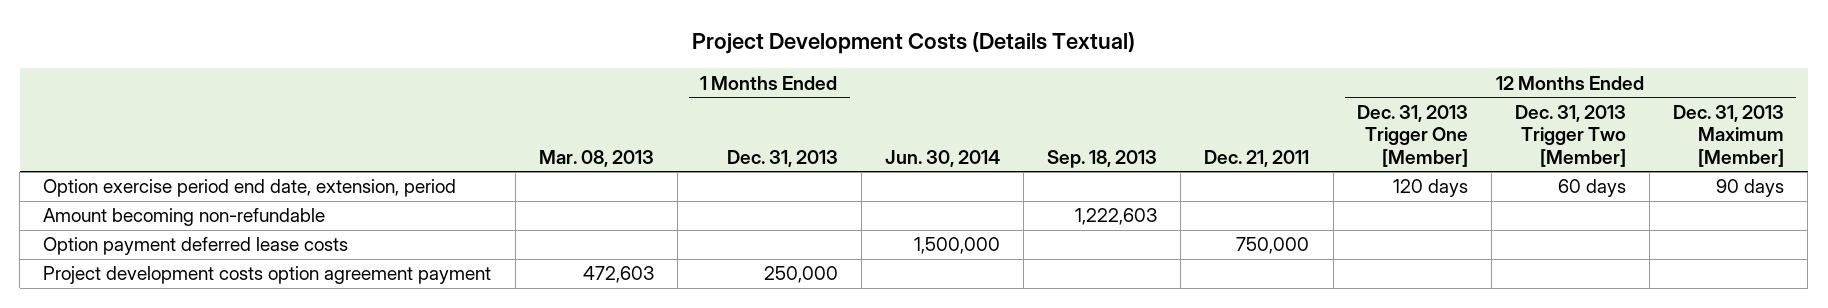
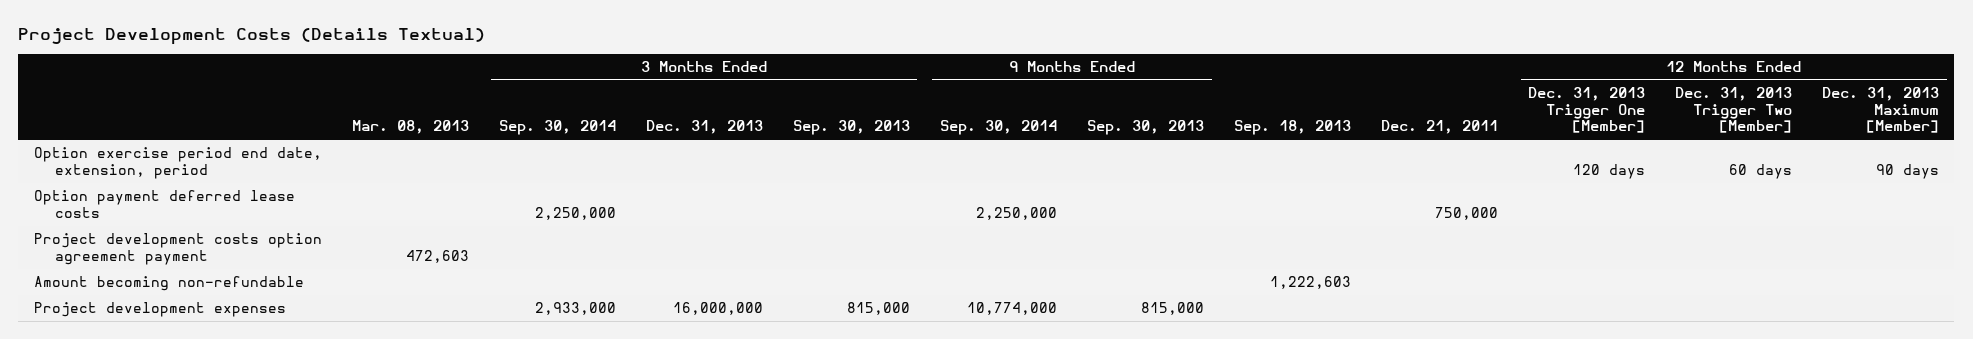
- | Mar. 08, 2013 | 1 Months Ended Dec. 31, 2013 | Jun. 30, 2014 | Sep. 18, 2013 | Dec. 21, 2011 | 12 Months Ended Dec. 31, 2013 Trigger One [Member] | 12 Months Ended Dec. 31, 2013 Trigger Two [Member] | 12 Months Ended Dec. 31, 2013 Maximum [Member]
+ | Mar. 08, 2013 | 3 Months Ended Sep. 30, 2014 | 3 Months Ended Dec. 31, 2013 | 3 Months Ended Sep. 30, 2013 | 9 Months Ended Sep. 30, 2014 | 9 Months Ended Sep. 30, 2013 | Sep. 18, 2013 | Dec. 21, 2011 | 12 Months Ended Dec. 31, 2013 Trigger One [Member] | 12 Months Ended Dec. 31, 2013 Trigger Two [Member] | 12 Months Ended Dec. 31, 2013 Maximum [Member]
moved down: Amount becoming non-refundable | | | | | | | 1,222,603 | | | |
+ Project development expenses | | 2,933,000 | 16,000,000 | 815,000 | 10,774,000 | 815,000 | | | | |

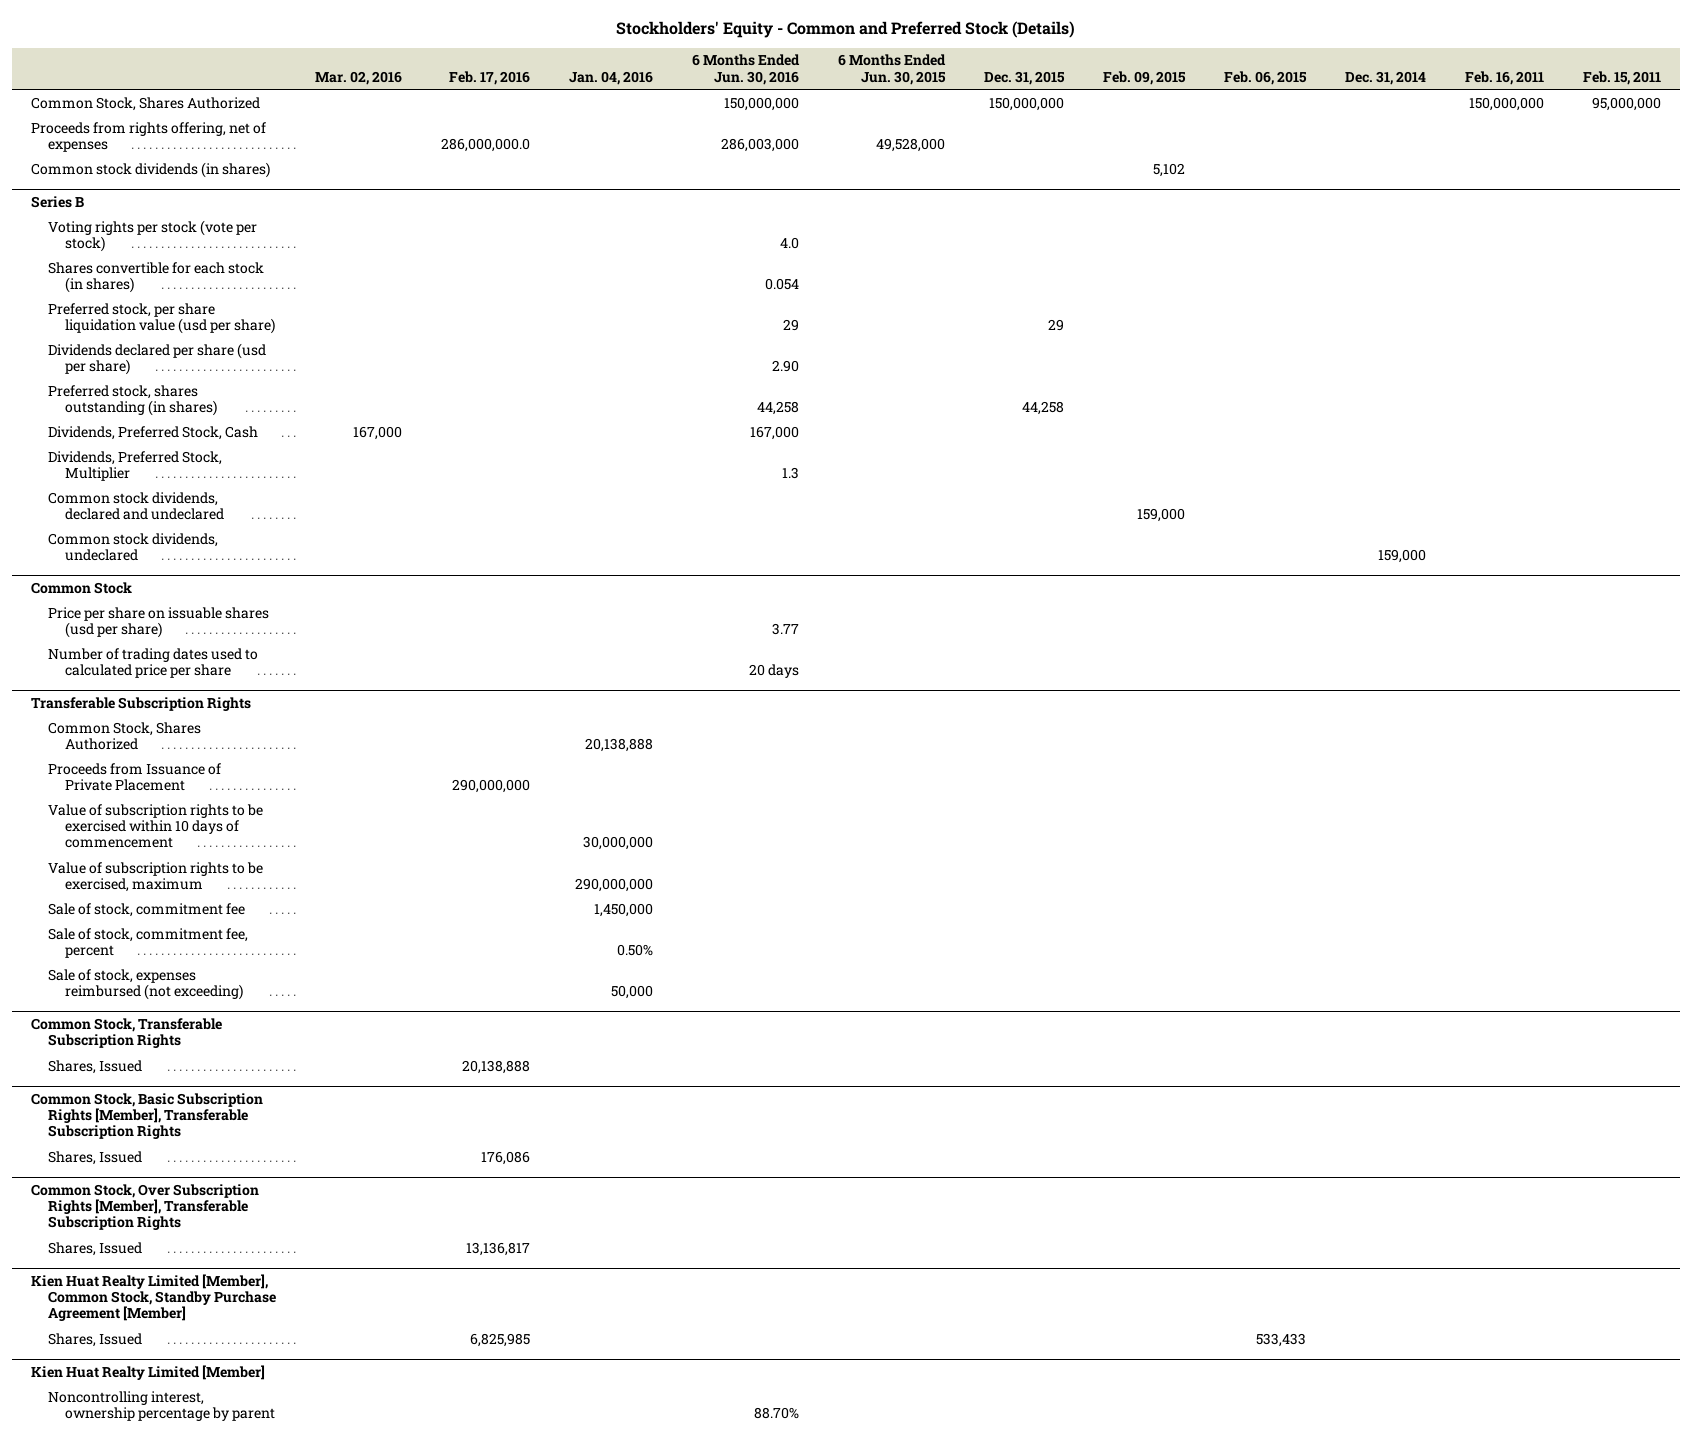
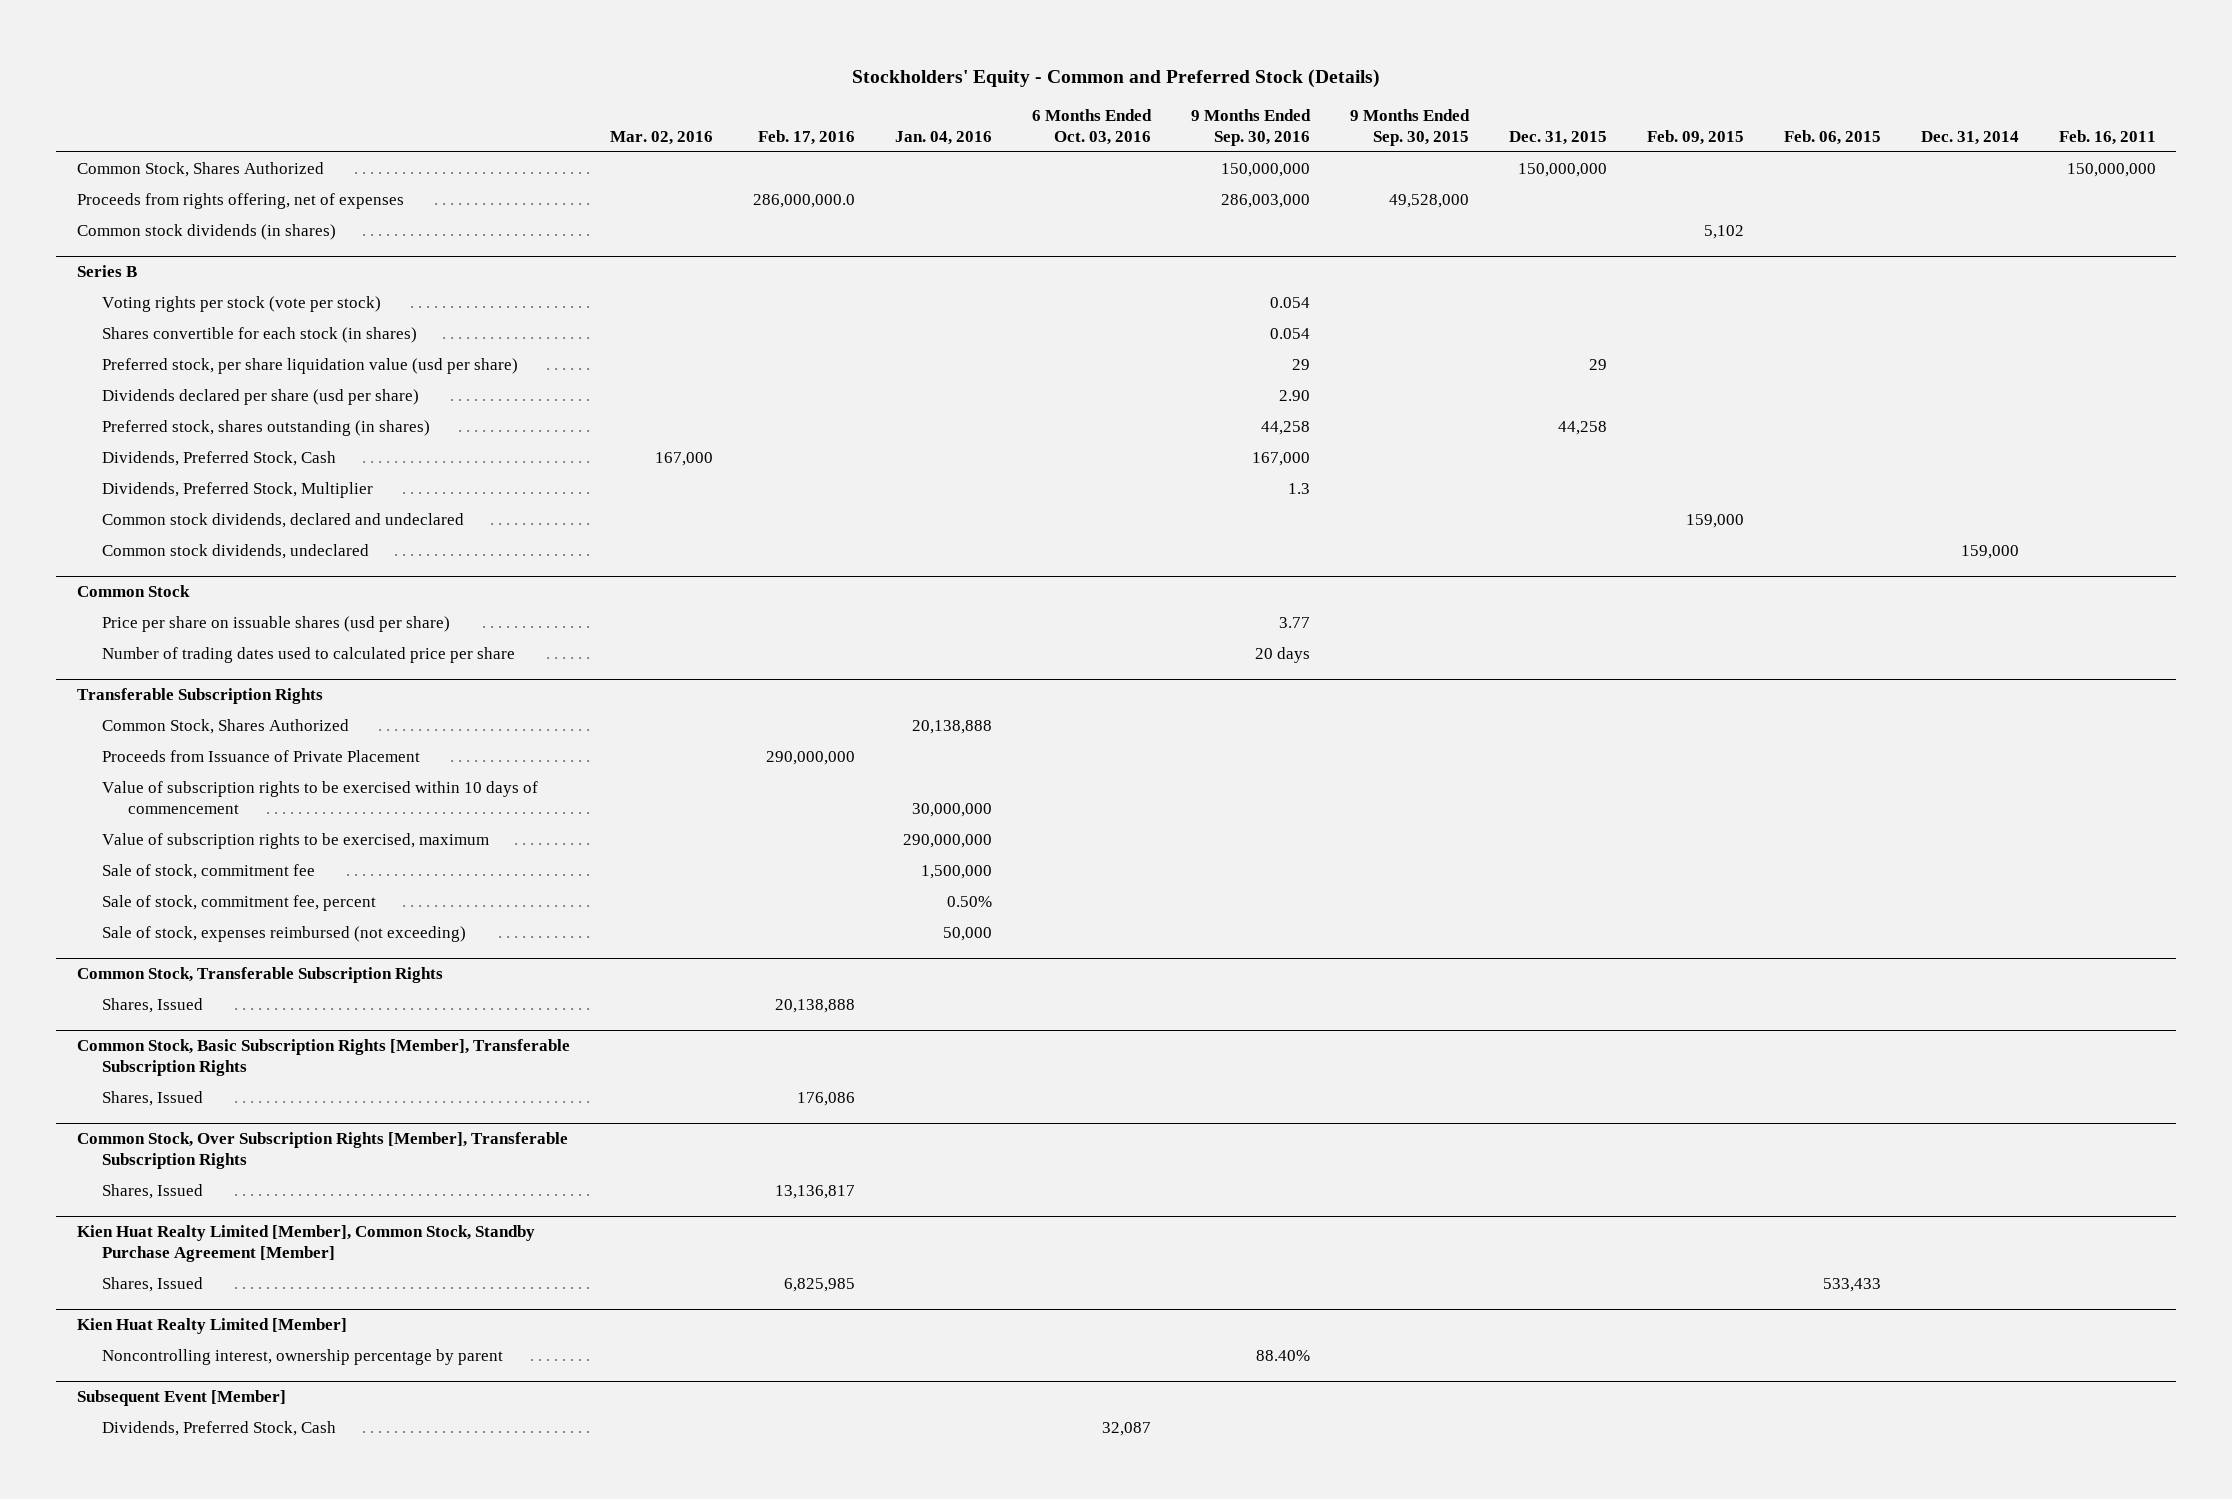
- | Mar. 02, 2016 | Feb. 17, 2016 | Jan. 04, 2016 | 6 Months Ended Jun. 30, 2016 | 6 Months Ended Jun. 30, 2015 | Dec. 31, 2015 | Feb. 09, 2015 | Feb. 06, 2015 | Dec. 31, 2014 | Feb. 16, 2011 | Feb. 15, 2011
+ | Mar. 02, 2016 | Feb. 17, 2016 | Jan. 04, 2016 | 6 Months Ended Oct. 03, 2016 | 9 Months Ended Sep. 30, 2016 | 9 Months Ended Sep. 30, 2015 | Dec. 31, 2015 | Feb. 09, 2015 | Feb. 06, 2015 | Dec. 31, 2014 | Feb. 16, 2011
@ Transferable Subscription Rights
- Sale of stock, commitment fee | | | 1,450,000 | | | | | | | |
+ Sale of stock, commitment fee | | | 1,500,000 | | | | | | | |
+ Subsequent Event [Member]
+ Dividends, Preferred Stock, Cash | | | | 32,087 | | | | | | |

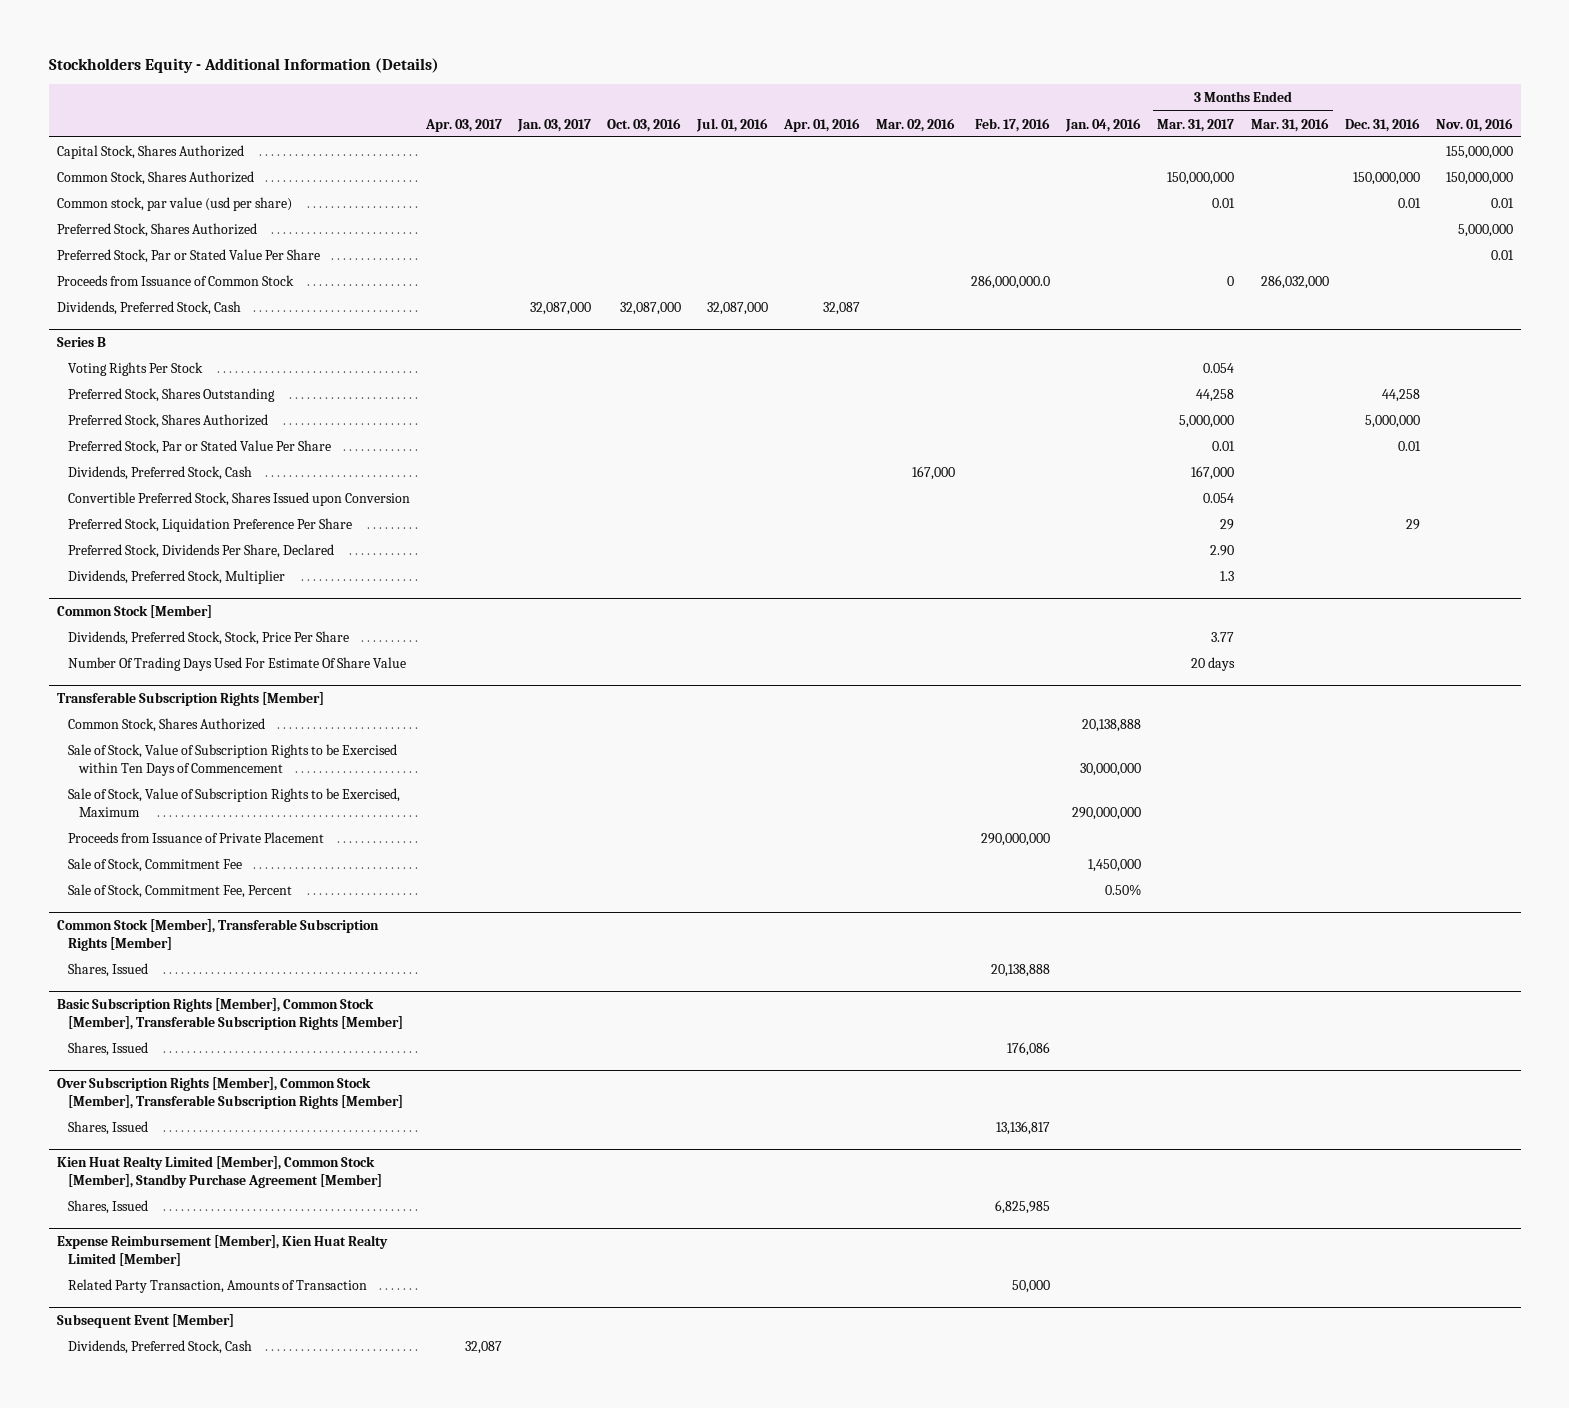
- Stockholders' Equity - Common and Preferred Stock (Details)
+ Stockholders Equity - Additional Information (Details)
- | Mar. 02, 2016 | Feb. 17, 2016 | Jan. 04, 2016 | 6 Months Ended Oct. 03, 2016 | 9 Months Ended Sep. 30, 2016 | 9 Months Ended Sep. 30, 2015 | Dec. 31, 2015 | Feb. 09, 2015 | Feb. 06, 2015 | Dec. 31, 2014 | Feb. 16, 2011
+ | Apr. 03, 2017 | Jan. 03, 2017 | Oct. 03, 2016 | Jul. 01, 2016 | Apr. 01, 2016 | Mar. 02, 2016 | Feb. 17, 2016 | Jan. 04, 2016 | 3 Months Ended Mar. 31, 2017 | 3 Months Ended Mar. 31, 2016 | Dec. 31, 2016 | Nov. 01, 2016
+ Capital Stock, Shares Authorized | | | | | | | | | | | | 155,000,000
- Proceeds from rights offering, net of expenses | | 286,000,000.0 | | | 286,003,000 | 49,528,000 | | | | |
- Common stock dividends (in shares) | | | | | | | | 5,102 | | |
+ Common stock, par value (usd per share) | | | | | | | | | 0.01 | | 0.01 | 0.01
+ Preferred Stock, Shares Authorized | | | | | | | | | | | | 5,000,000
+ Preferred Stock, Par or Stated Value Per Share | | | | | | | | | | | | 0.01
+ Proceeds from Issuance of Common Stock | | | | | | | 286,000,000.0 | | 0 | 286,032,000 | |
+ Dividends, Preferred Stock, Cash | | 32,087,000 | 32,087,000 | 32,087,000 | 32,087 | | | | | | |
@ Series B
- Voting rights per stock (vote per stock) | | | | | 0.054 | | | | | |
- Shares convertible for each stock (in shares) | | | | | 0.054 | | | | | |
- Preferred stock, per share liquidation value (usd per share) | | | | | 29 | | 29 | | | |
- Dividends declared per share (usd per share) | | | | | 2.90 | | | | | |
- Preferred stock, shares outstanding (in shares) | | | | | 44,258 | | 44,258 | | | |
+ Voting Rights Per Stock | | | | | | | | | 0.054 | | |
+ Preferred Stock, Shares Outstanding | | | | | | | | | 44,258 | | 44,258 |
+ Preferred Stock, Shares Authorized | | | | | | | | | 5,000,000 | | 5,000,000 |
+ Preferred Stock, Par or Stated Value Per Share | | | | | | | | | 0.01 | | 0.01 |
+ Convertible Preferred Stock, Shares Issued upon Conversion | | | | | | | | | 0.054 | | |
+ Preferred Stock, Liquidation Preference Per Share | | | | | | | | | 29 | | 29 |
+ Preferred Stock, Dividends Per Share, Declared | | | | | | | | | 2.90 | | |
- Common stock dividends, declared and undeclared | | | | | | | | 159,000 | | |
- Common stock dividends, undeclared | | | | | | | | | | 159,000 |
- Common Stock
- Price per share on issuable shares (usd per share) | | | | | 3.77 | | | | | |
- Number of trading dates used to calculated price per share | | | | | 20 days | | | | | |
- Transferable Subscription Rights
+ Common Stock [Member]
+ Dividends, Preferred Stock, Stock, Price Per Share | | | | | | | | | 3.77 | | |
+ Number Of Trading Days Used For Estimate Of Share Value | | | | | | | | | 20 days | | |
+ Transferable Subscription Rights [Member]
+ Sale of Stock, Value of Subscription Rights to be Exercised within Ten Days of Commencement | | | | | | | | 30,000,000 | | | |
+ Sale of Stock, Value of Subscription Rights to be Exercised, Maximum | | | | | | | | 290,000,000 | | | |
- Value of subscription rights to be exercised within 10 days of commencement | | | 30,000,000 | | | | | | | |
- Value of subscription rights to be exercised, maximum | | | 290,000,000 | | | | | | | |
- Sale of stock, commitment fee | | | 1,500,000 | | | | | | | |
- Sale of stock, commitment fee, percent | | | 0.50% | | | | | | | |
- Sale of stock, expenses reimbursed (not exceeding) | | | 50,000 | | | | | | | |
- Common Stock, Transferable Subscription Rights
+ Sale of Stock, Commitment Fee | | | | | | | | 1,450,000 | | | |
+ Sale of Stock, Commitment Fee, Percent | | | | | | | | 0.50% | | | |
+ Common Stock [Member], Transferable Subscription Rights [Member]
- Common Stock, Basic Subscription Rights [Member], Transferable Subscription Rights
+ Basic Subscription Rights [Member], Common Stock [Member], Transferable Subscription Rights [Member]
- Common Stock, Over Subscription Rights [Member], Transferable Subscription Rights
+ Over Subscription Rights [Member], Common Stock [Member], Transferable Subscription Rights [Member]
- Kien Huat Realty Limited [Member], Common Stock, Standby Purchase Agreement [Member]
+ Kien Huat Realty Limited [Member], Common Stock [Member], Standby Purchase Agreement [Member]
- Kien Huat Realty Limited [Member]
- Noncontrolling interest, ownership percentage by parent | | | | | 88.40% | | | | | |
+ Expense Reimbursement [Member], Kien Huat Realty Limited [Member]
+ Related Party Transaction, Amounts of Transaction | | | | | | | 50,000 | | | | |

